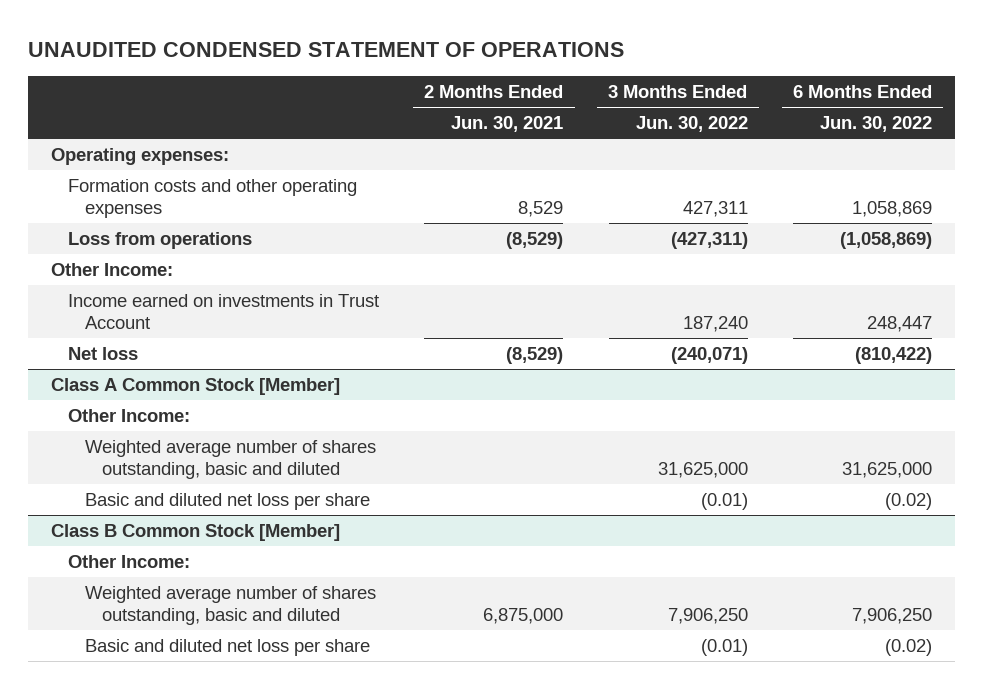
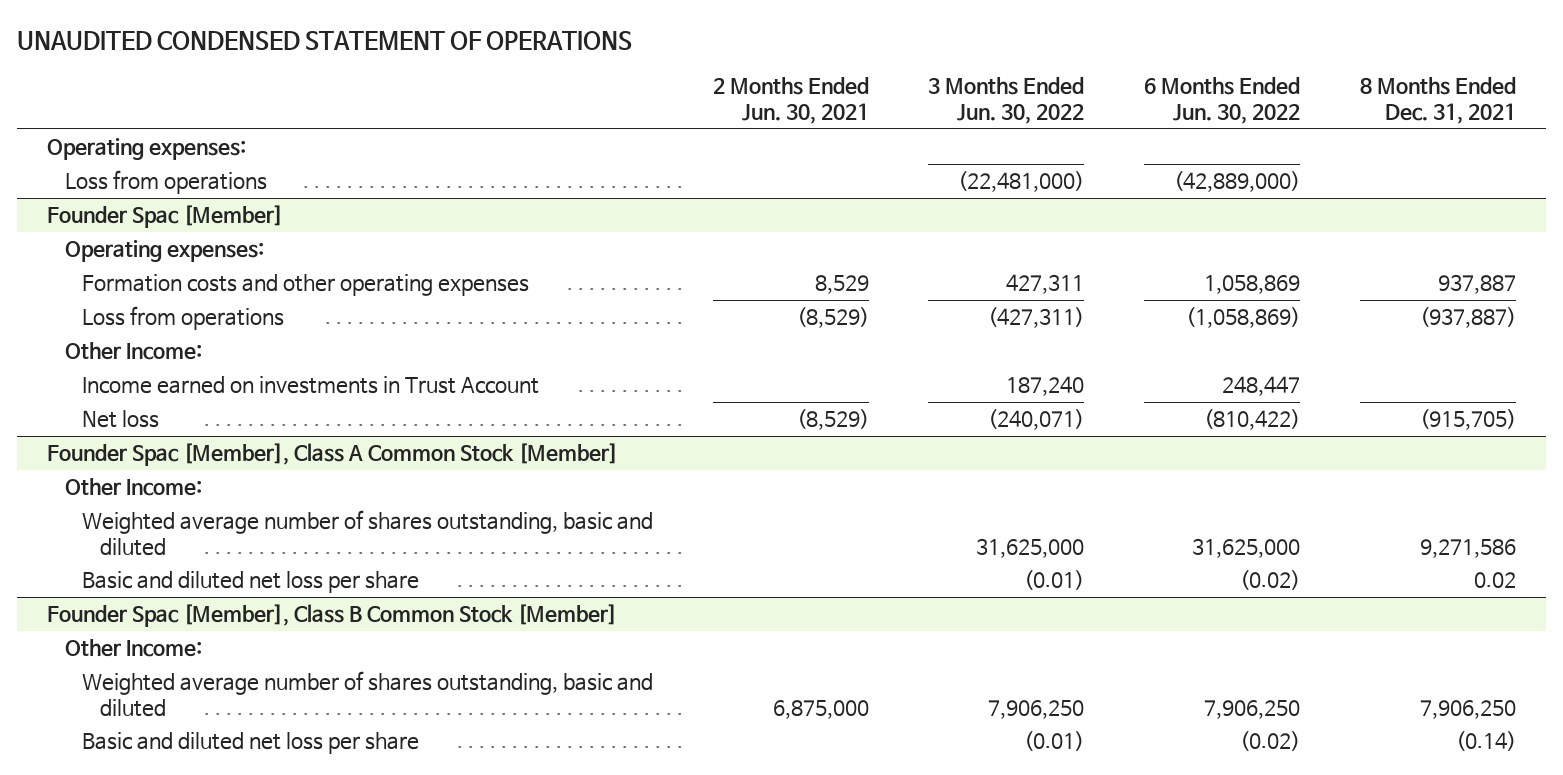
- | 2 Months Ended Jun. 30, 2021 | 3 Months Ended Jun. 30, 2022 | 6 Months Ended Jun. 30, 2022
+ | 2 Months Ended Jun. 30, 2021 | 3 Months Ended Jun. 30, 2022 | 6 Months Ended Jun. 30, 2022 | 8 Months Ended Dec. 31, 2021
+ Loss from operations | | (22,481,000) | (42,889,000) |
+ Founder Spac [Member]
+ Operating expenses:
- Class A Common Stock [Member]
+ Founder Spac [Member], Class A Common Stock [Member]
- Class B Common Stock [Member]
+ Founder Spac [Member], Class B Common Stock [Member]

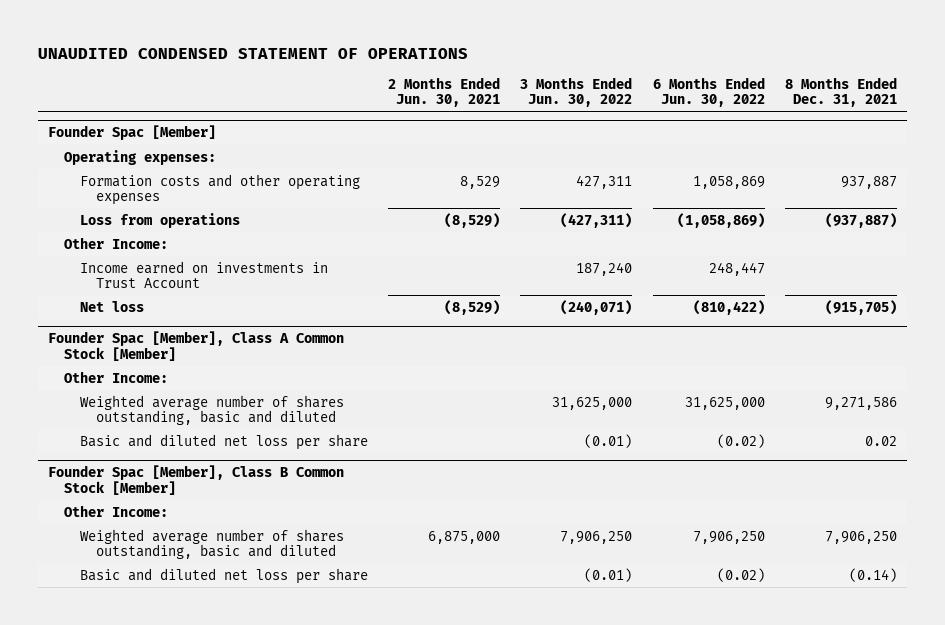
- Operating expenses:
- Loss from operations | | (22,481,000) | (42,889,000) |

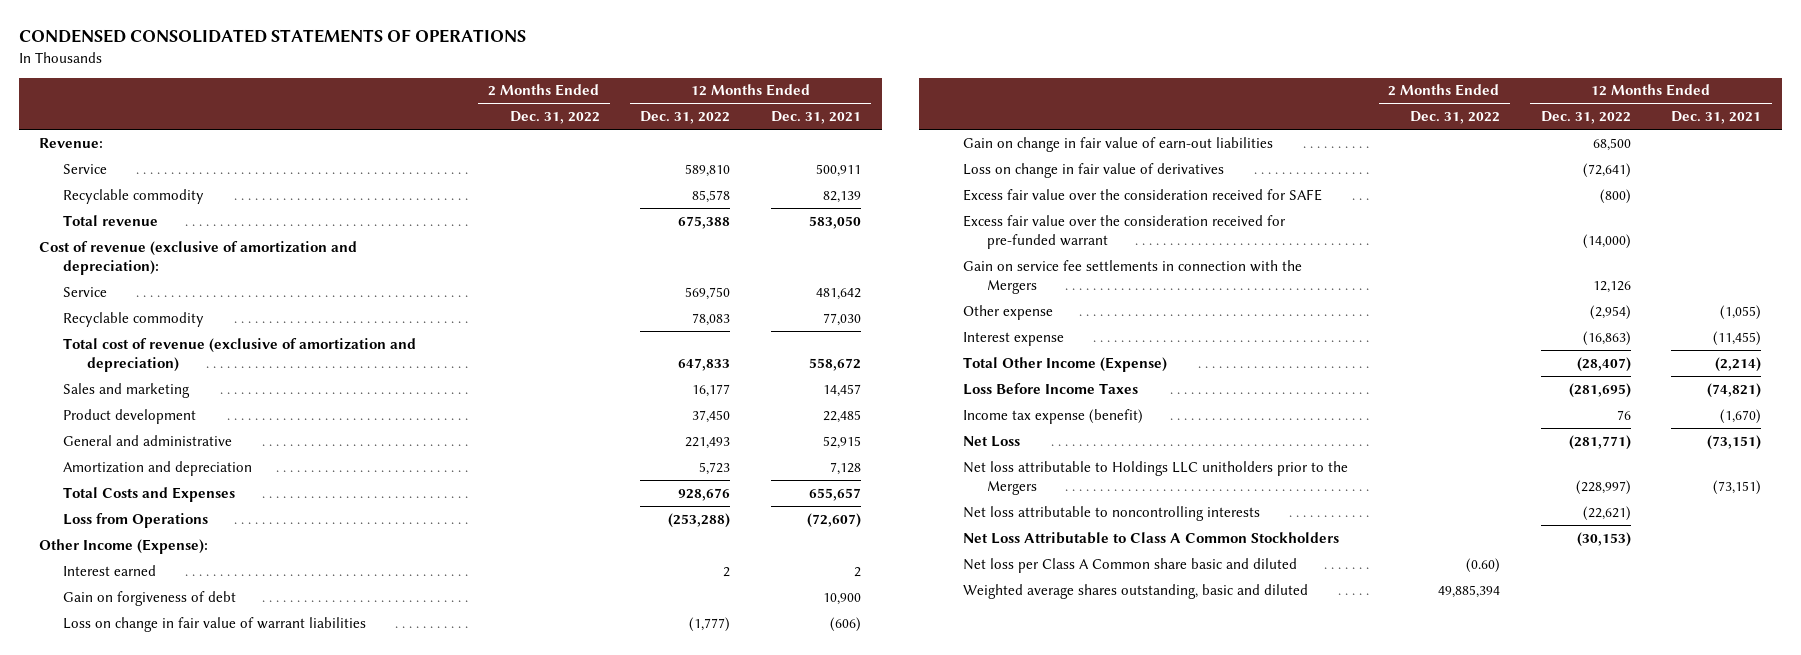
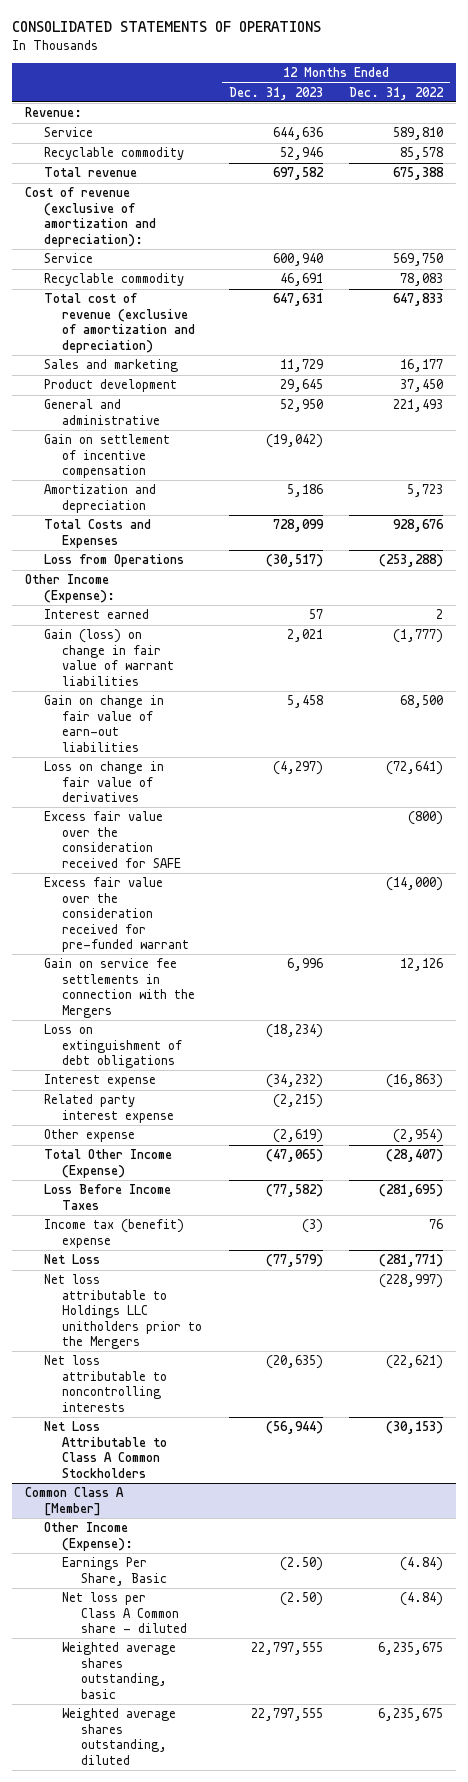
- CONDENSED CONSOLIDATED STATEMENTS OF OPERATIONS
+ CONSOLIDATED STATEMENTS OF OPERATIONS
- | 2 Months Ended Dec. 31, 2022 | 12 Months Ended Dec. 31, 2022 | 12 Months Ended Dec. 31, 2021
+ | 12 Months Ended Dec. 31, 2023 | 12 Months Ended Dec. 31, 2022
+ Gain on settlement of incentive compensation | (19,042) |
- Gain on forgiveness of debt | | | 10,900
- Loss on change in fair value of warrant liabilities | | (1,777) | (606)
+ Gain (loss) on change in fair value of warrant liabilities | 2,021 | (1,777)
+ Loss on extinguishment of debt obligations | (18,234) |
+ Related party interest expense | (2,215) |
moved down: Other expense | (2,619) | (2,954)
- Income tax expense (benefit) | | 76 | (1,670)
+ Income tax (benefit) expense | (3) | 76
- Net loss per Class A Common share basic and diluted | (0.60) | |
- Weighted average shares outstanding, basic and diluted | 49,885,394 | |
+ Common Class A [Member]
+ Other Income (Expense):
+ Earnings Per Share, Basic | (2.50) | (4.84)
+ Net loss per Class A Common share - diluted | (2.50) | (4.84)
+ Weighted average shares outstanding, basic | 22,797,555 | 6,235,675
+ Weighted average shares outstanding, diluted | 22,797,555 | 6,235,675

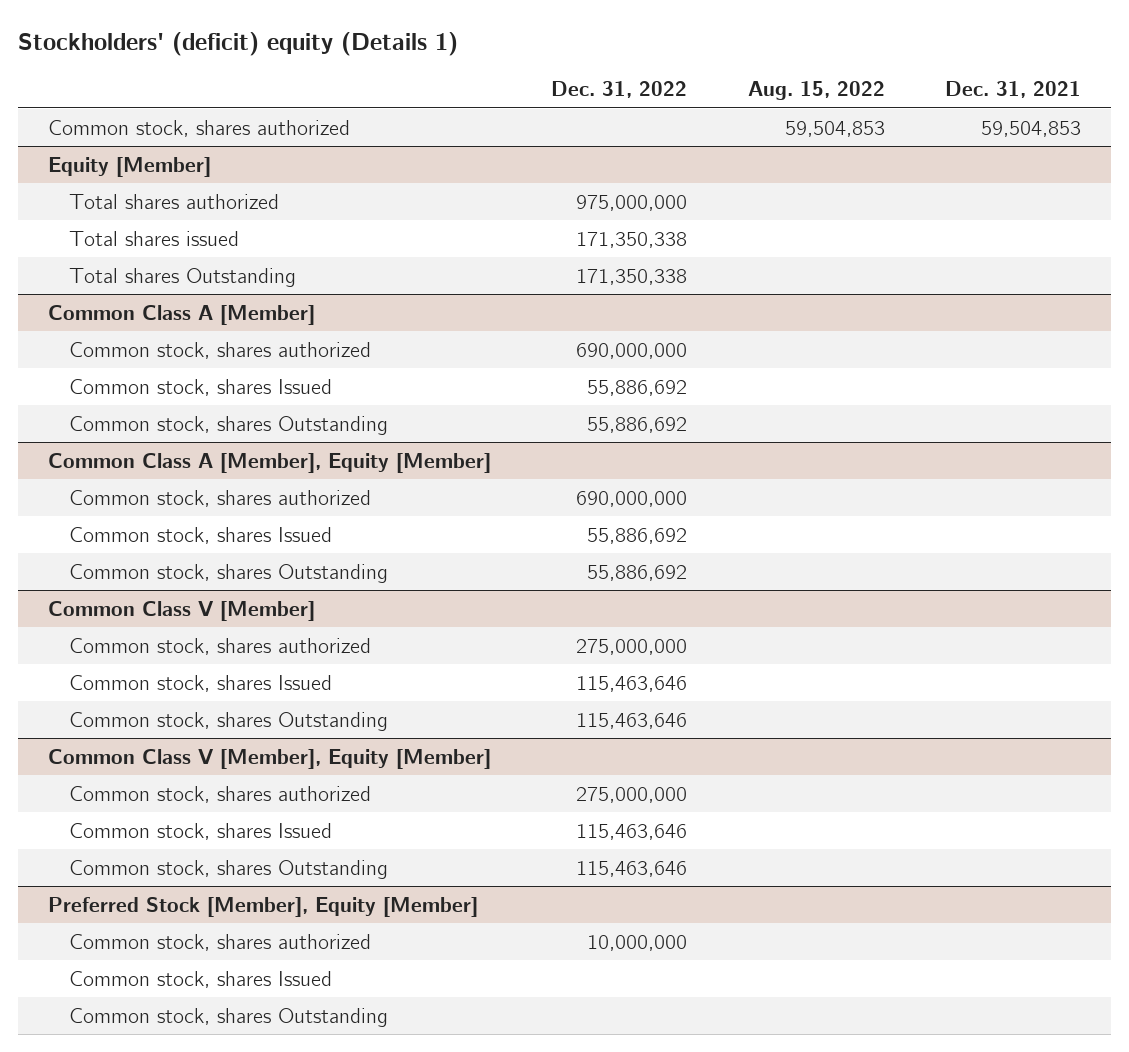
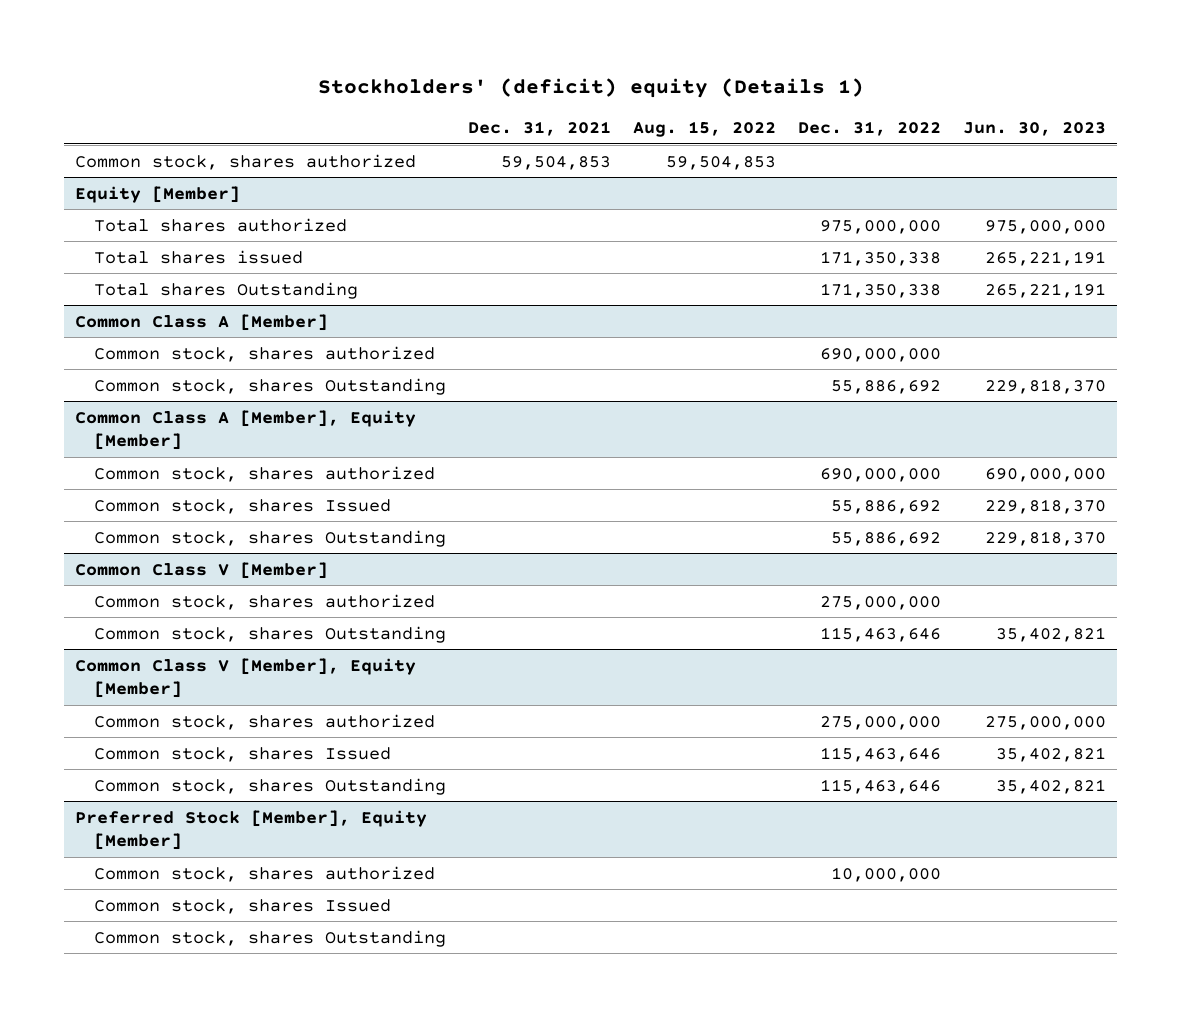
- | Dec. 31, 2022 | Aug. 15, 2022 | Dec. 31, 2021
+ | Dec. 31, 2021 | Aug. 15, 2022 | Dec. 31, 2022 | Jun. 30, 2023
@ Common Class A [Member]
- Common stock, shares Issued | 55,886,692 | |
@ Common Class V [Member]
- Common stock, shares Issued | 115,463,646 | |

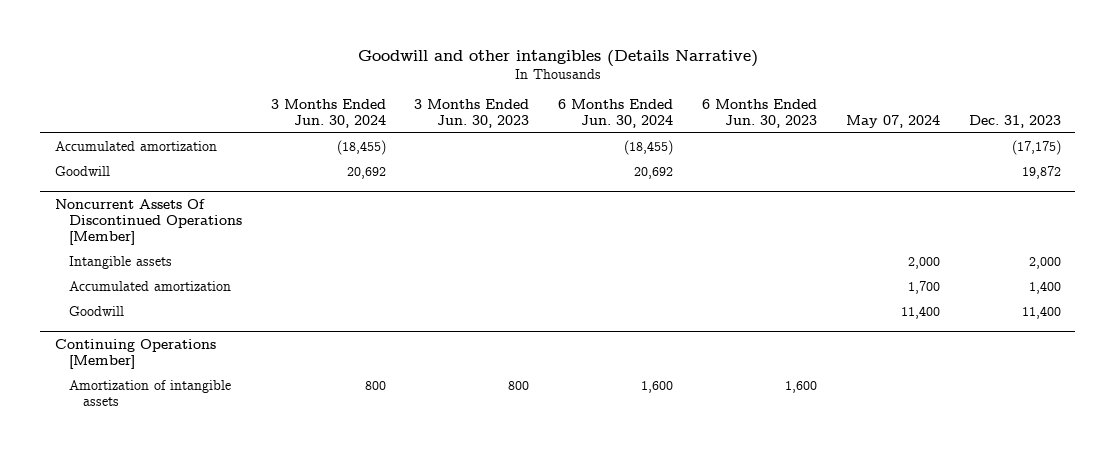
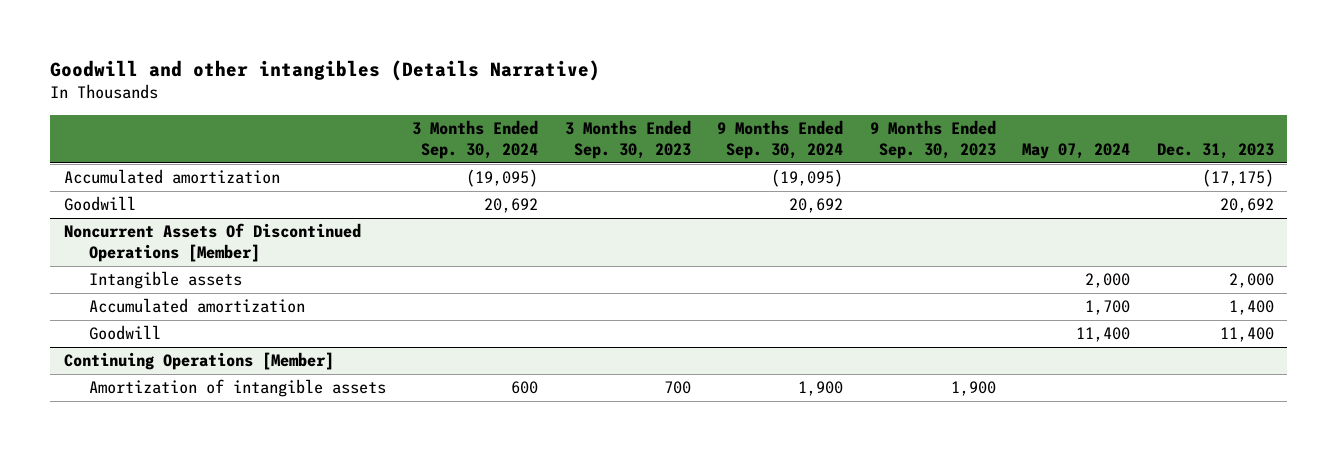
- | 3 Months Ended Jun. 30, 2024 | 3 Months Ended Jun. 30, 2023 | 6 Months Ended Jun. 30, 2024 | 6 Months Ended Jun. 30, 2023 | May 07, 2024 | Dec. 31, 2023
+ | 3 Months Ended Sep. 30, 2024 | 3 Months Ended Sep. 30, 2023 | 9 Months Ended Sep. 30, 2024 | 9 Months Ended Sep. 30, 2023 | May 07, 2024 | Dec. 31, 2023
- Goodwill | 20,692 | | 20,692 | | | 19,872
+ Goodwill | 20,692 | | 20,692 | | | 20,692

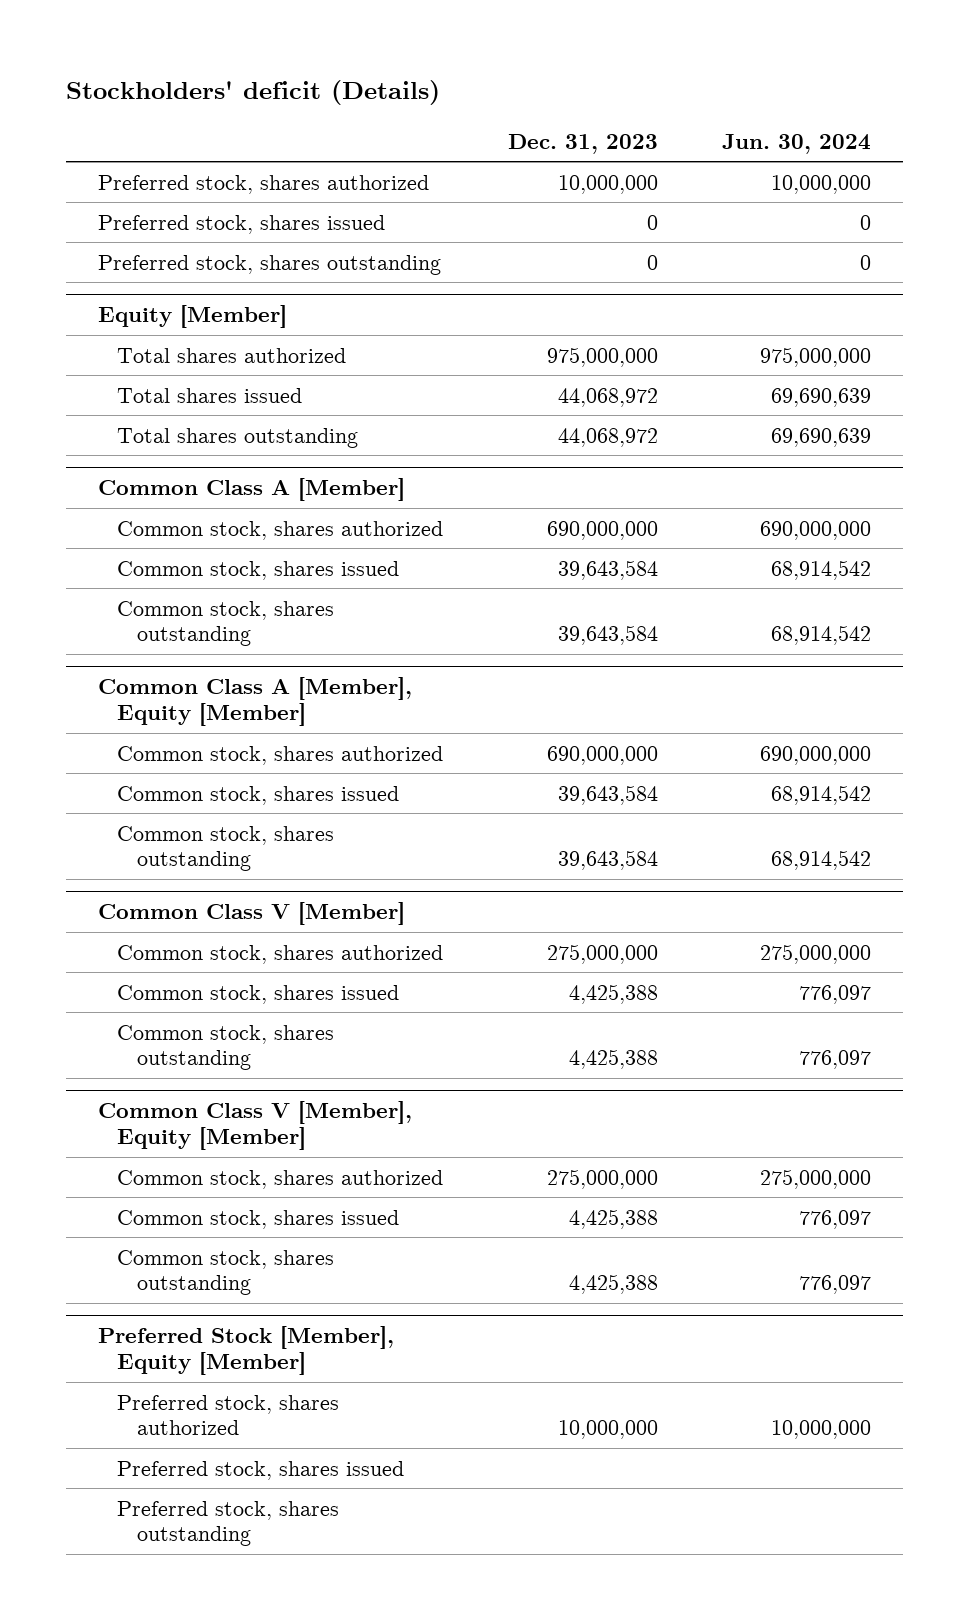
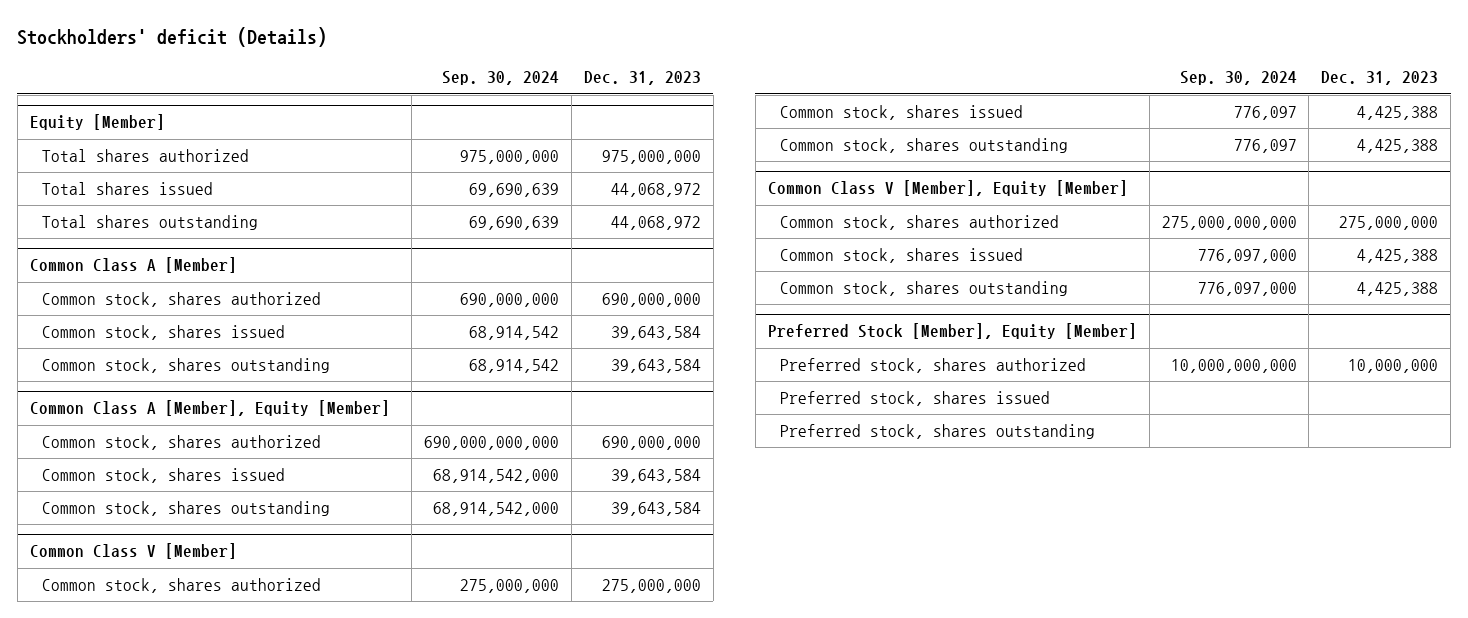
- | Dec. 31, 2023 | Jun. 30, 2024
+ | Sep. 30, 2024 | Dec. 31, 2023
- Preferred stock, shares authorized | 10,000,000 | 10,000,000
- Preferred stock, shares issued | 0 | 0
- Preferred stock, shares outstanding | 0 | 0

